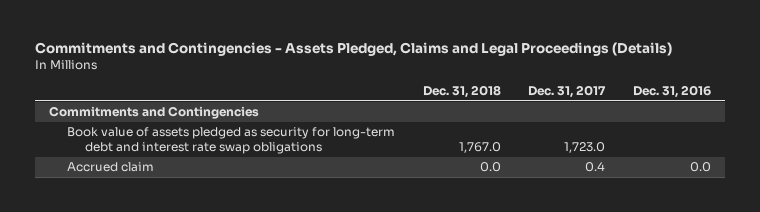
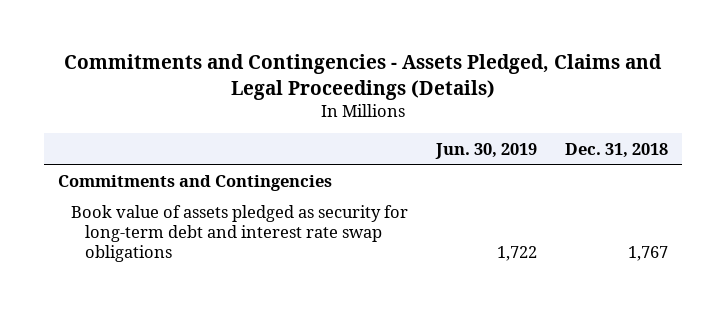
- | Dec. 31, 2018 | Dec. 31, 2017 | Dec. 31, 2016
+ | Jun. 30, 2019 | Dec. 31, 2018
- Book value of assets pledged as security for long-term debt and interest rate swap obligations | 1,767.0 | 1,723.0 |
- Accrued claim | 0.0 | 0.4 | 0.0
+ Book value of assets pledged as security for long-term debt and interest rate swap obligations | 1,722 | 1,767

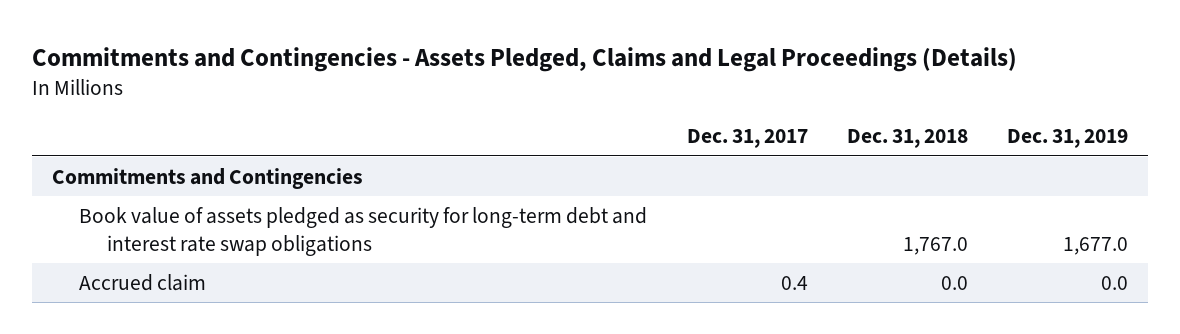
- | Jun. 30, 2019 | Dec. 31, 2018
+ | Dec. 31, 2017 | Dec. 31, 2018 | Dec. 31, 2019
- Book value of assets pledged as security for long-term debt and interest rate swap obligations | 1,722 | 1,767
+ Book value of assets pledged as security for long-term debt and interest rate swap obligations | | 1,767.0 | 1,677.0
+ Accrued claim | 0.4 | 0.0 | 0.0

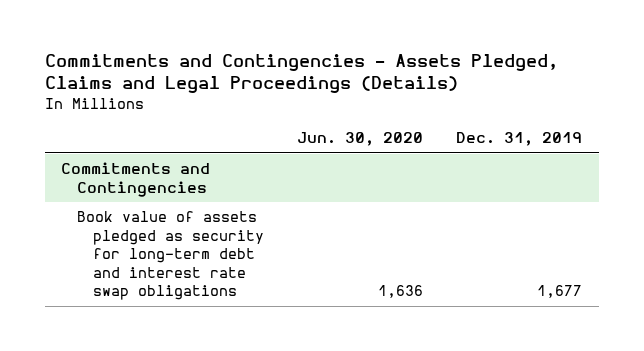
- | Dec. 31, 2017 | Dec. 31, 2018 | Dec. 31, 2019
+ | Jun. 30, 2020 | Dec. 31, 2019
- Book value of assets pledged as security for long-term debt and interest rate swap obligations | | 1,767.0 | 1,677.0
- Accrued claim | 0.4 | 0.0 | 0.0
+ Book value of assets pledged as security for long-term debt and interest rate swap obligations | 1,636 | 1,677

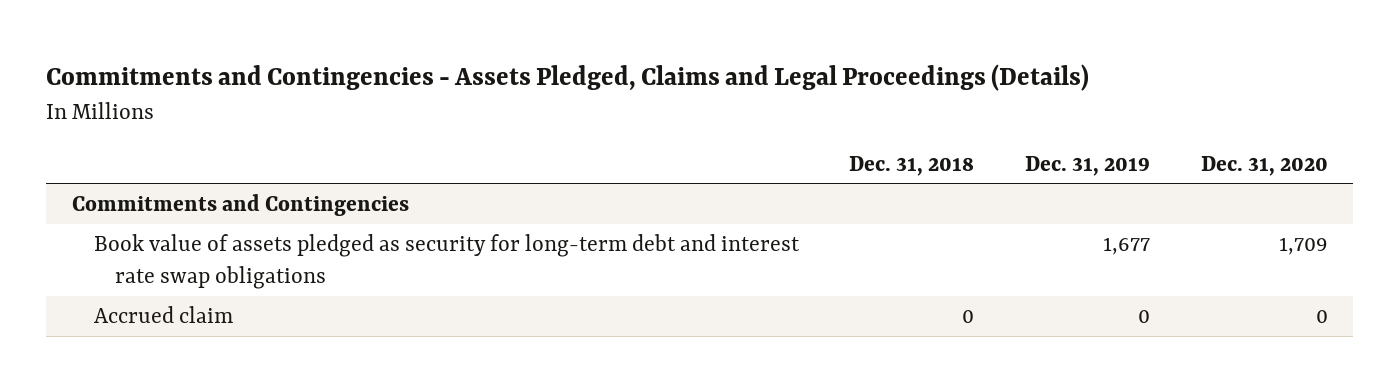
- | Jun. 30, 2020 | Dec. 31, 2019
+ | Dec. 31, 2018 | Dec. 31, 2019 | Dec. 31, 2020
+ Accrued claim | 0 | 0 | 0

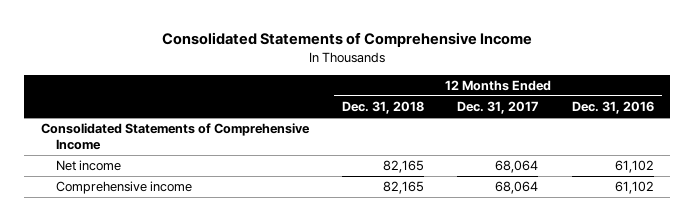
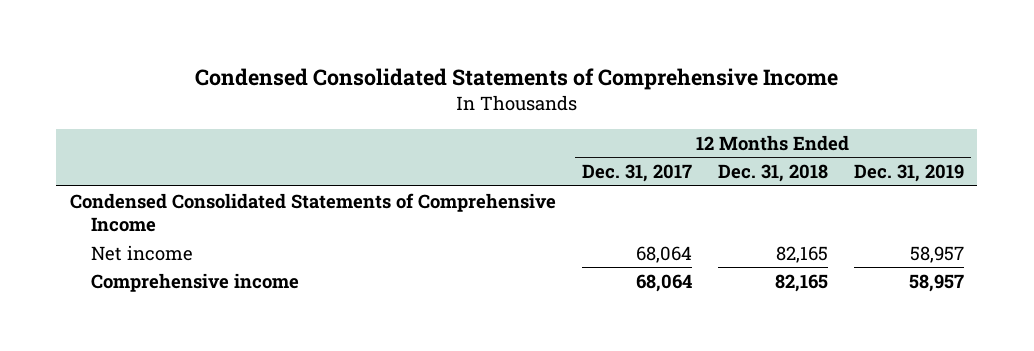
- Consolidated Statements of Comprehensive Income
+ Condensed Consolidated Statements of Comprehensive Income
- | 12 Months Ended Dec. 31, 2018 | 12 Months Ended Dec. 31, 2017 | 12 Months Ended Dec. 31, 2016
+ | 12 Months Ended Dec. 31, 2017 | 12 Months Ended Dec. 31, 2018 | 12 Months Ended Dec. 31, 2019
- Consolidated Statements of Comprehensive Income
+ Condensed Consolidated Statements of Comprehensive Income

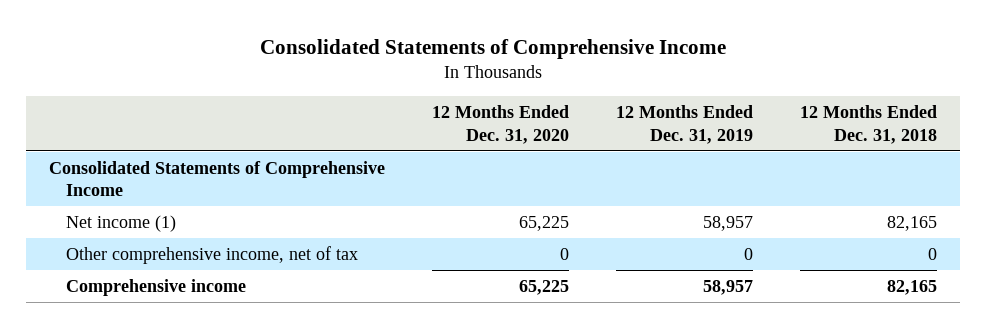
- Condensed Consolidated Statements of Comprehensive Income
+ Consolidated Statements of Comprehensive Income
- | 12 Months Ended Dec. 31, 2017 | 12 Months Ended Dec. 31, 2018 | 12 Months Ended Dec. 31, 2019
+ | 12 Months Ended Dec. 31, 2020 | 12 Months Ended Dec. 31, 2019 | 12 Months Ended Dec. 31, 2018
- Condensed Consolidated Statements of Comprehensive Income
- Net income | 68,064 | 82,165 | 58,957
+ Consolidated Statements of Comprehensive Income
+ Net income (1) | 65,225 | 58,957 | 82,165
+ Other comprehensive income, net of tax | 0 | 0 | 0

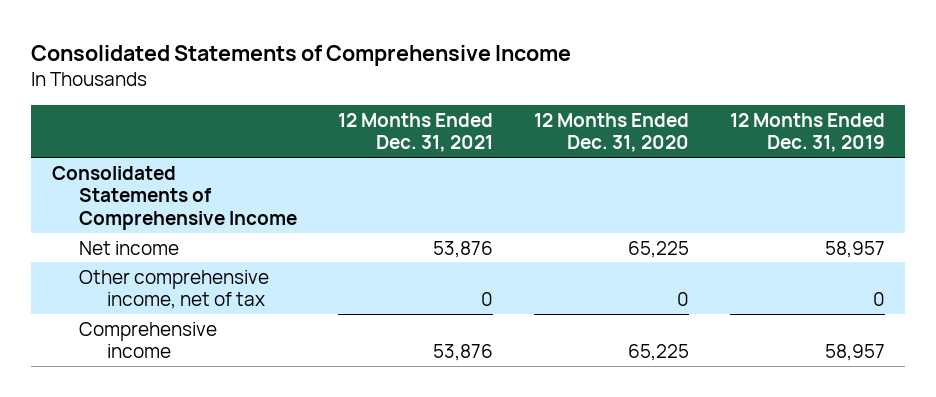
- | 12 Months Ended Dec. 31, 2020 | 12 Months Ended Dec. 31, 2019 | 12 Months Ended Dec. 31, 2018
+ | 12 Months Ended Dec. 31, 2021 | 12 Months Ended Dec. 31, 2020 | 12 Months Ended Dec. 31, 2019
- Net income (1) | 65,225 | 58,957 | 82,165
+ Net income | 53,876 | 65,225 | 58,957

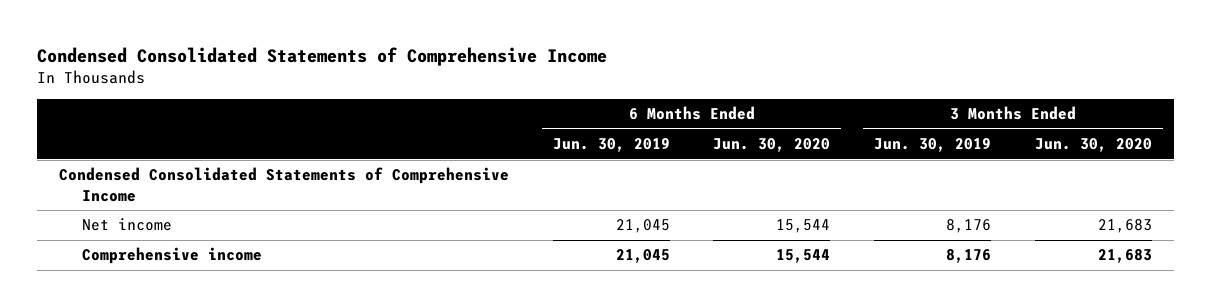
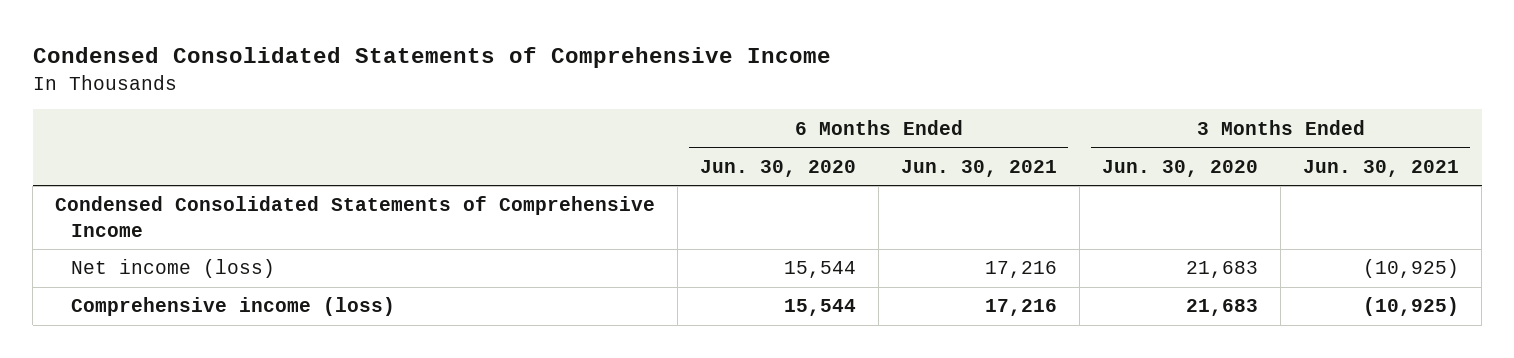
- | 6 Months Ended Jun. 30, 2019 | 6 Months Ended Jun. 30, 2020 | 3 Months Ended Jun. 30, 2019 | 3 Months Ended Jun. 30, 2020
+ | 6 Months Ended Jun. 30, 2020 | 6 Months Ended Jun. 30, 2021 | 3 Months Ended Jun. 30, 2020 | 3 Months Ended Jun. 30, 2021
- Net income | 21,045 | 15,544 | 8,176 | 21,683
- Comprehensive income | 21,045 | 15,544 | 8,176 | 21,683
+ Net income (loss) | 15,544 | 17,216 | 21,683 | (10,925)
+ Comprehensive income (loss) | 15,544 | 17,216 | 21,683 | (10,925)

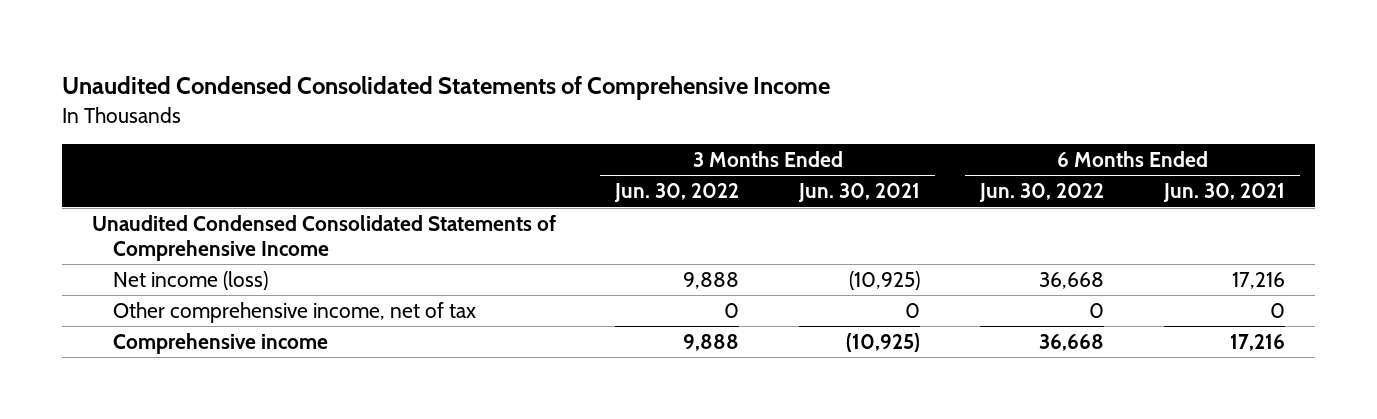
- Condensed Consolidated Statements of Comprehensive Income
+ Unaudited Condensed Consolidated Statements of Comprehensive Income
- | 6 Months Ended Jun. 30, 2020 | 6 Months Ended Jun. 30, 2021 | 3 Months Ended Jun. 30, 2020 | 3 Months Ended Jun. 30, 2021
+ | 3 Months Ended Jun. 30, 2022 | 3 Months Ended Jun. 30, 2021 | 6 Months Ended Jun. 30, 2022 | 6 Months Ended Jun. 30, 2021
- Condensed Consolidated Statements of Comprehensive Income
+ Unaudited Condensed Consolidated Statements of Comprehensive Income
- Comprehensive income (loss) | 15,544 | 17,216 | 21,683 | (10,925)
+ Other comprehensive income, net of tax | 0 | 0 | 0 | 0
+ Comprehensive income | 9,888 | (10,925) | 36,668 | 17,216

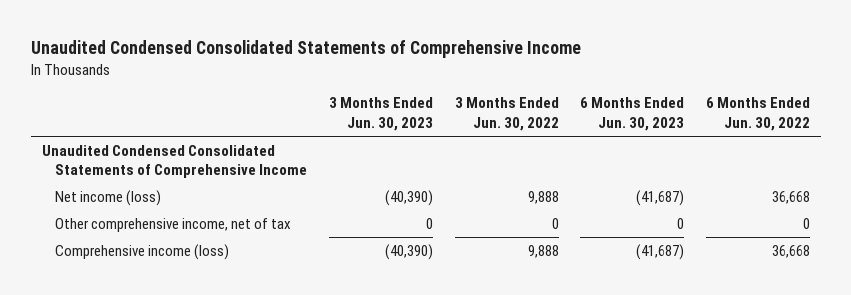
- | 3 Months Ended Jun. 30, 2022 | 3 Months Ended Jun. 30, 2021 | 6 Months Ended Jun. 30, 2022 | 6 Months Ended Jun. 30, 2021
+ | 3 Months Ended Jun. 30, 2023 | 3 Months Ended Jun. 30, 2022 | 6 Months Ended Jun. 30, 2023 | 6 Months Ended Jun. 30, 2022
- Comprehensive income | 9,888 | (10,925) | 36,668 | 17,216
+ Comprehensive income (loss) | (40,390) | 9,888 | (41,687) | 36,668

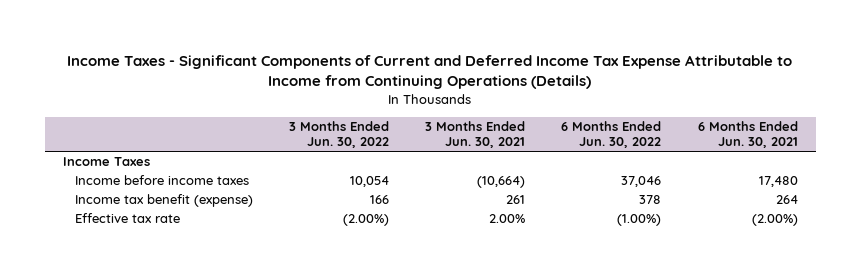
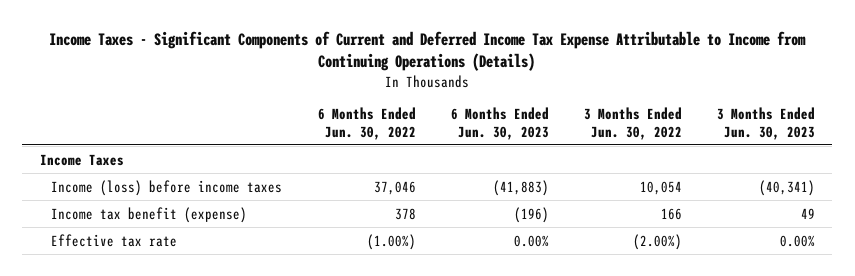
- | 3 Months Ended Jun. 30, 2022 | 3 Months Ended Jun. 30, 2021 | 6 Months Ended Jun. 30, 2022 | 6 Months Ended Jun. 30, 2021
+ | 6 Months Ended Jun. 30, 2022 | 6 Months Ended Jun. 30, 2023 | 3 Months Ended Jun. 30, 2022 | 3 Months Ended Jun. 30, 2023
- Income before income taxes | 10,054 | (10,664) | 37,046 | 17,480
+ Income (loss) before income taxes | 37,046 | (41,883) | 10,054 | (40,341)

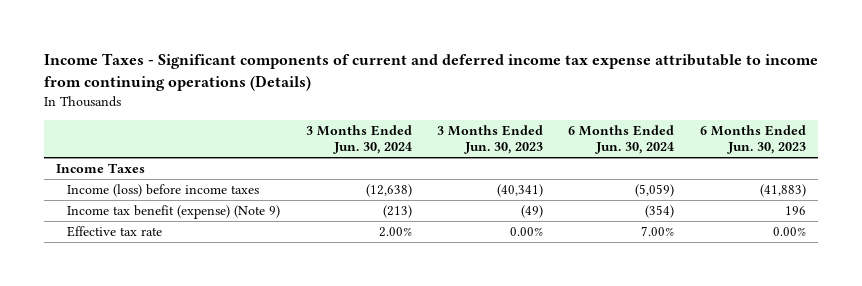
- Income Taxes - Significant Components of Current and Deferred Income Tax Expense Attributable to Income from Continuing Operations (Details)
+ Income Taxes - Significant components of current and deferred income tax expense attributable to income from continuing operations (Details)
- | 6 Months Ended Jun. 30, 2022 | 6 Months Ended Jun. 30, 2023 | 3 Months Ended Jun. 30, 2022 | 3 Months Ended Jun. 30, 2023
+ | 3 Months Ended Jun. 30, 2024 | 3 Months Ended Jun. 30, 2023 | 6 Months Ended Jun. 30, 2024 | 6 Months Ended Jun. 30, 2023
- Income tax benefit (expense) | 378 | (196) | 166 | 49
+ Income tax benefit (expense) (Note 9) | (213) | (49) | (354) | 196

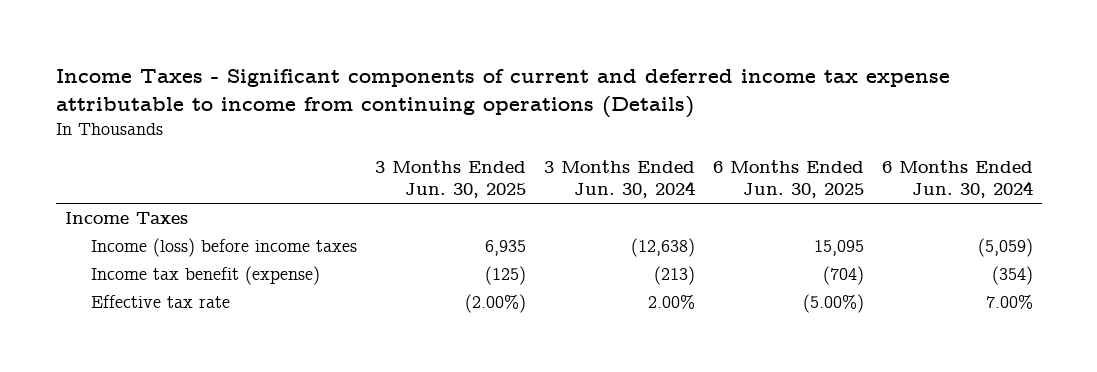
- | 3 Months Ended Jun. 30, 2024 | 3 Months Ended Jun. 30, 2023 | 6 Months Ended Jun. 30, 2024 | 6 Months Ended Jun. 30, 2023
+ | 3 Months Ended Jun. 30, 2025 | 3 Months Ended Jun. 30, 2024 | 6 Months Ended Jun. 30, 2025 | 6 Months Ended Jun. 30, 2024
- Income tax benefit (expense) (Note 9) | (213) | (49) | (354) | 196
+ Income tax benefit (expense) | (125) | (213) | (704) | (354)

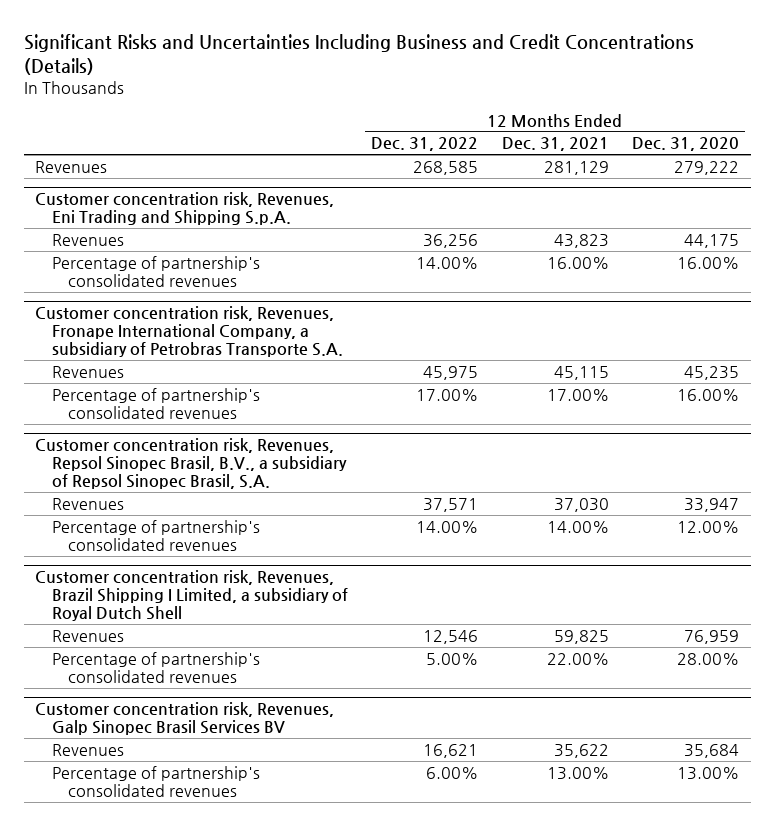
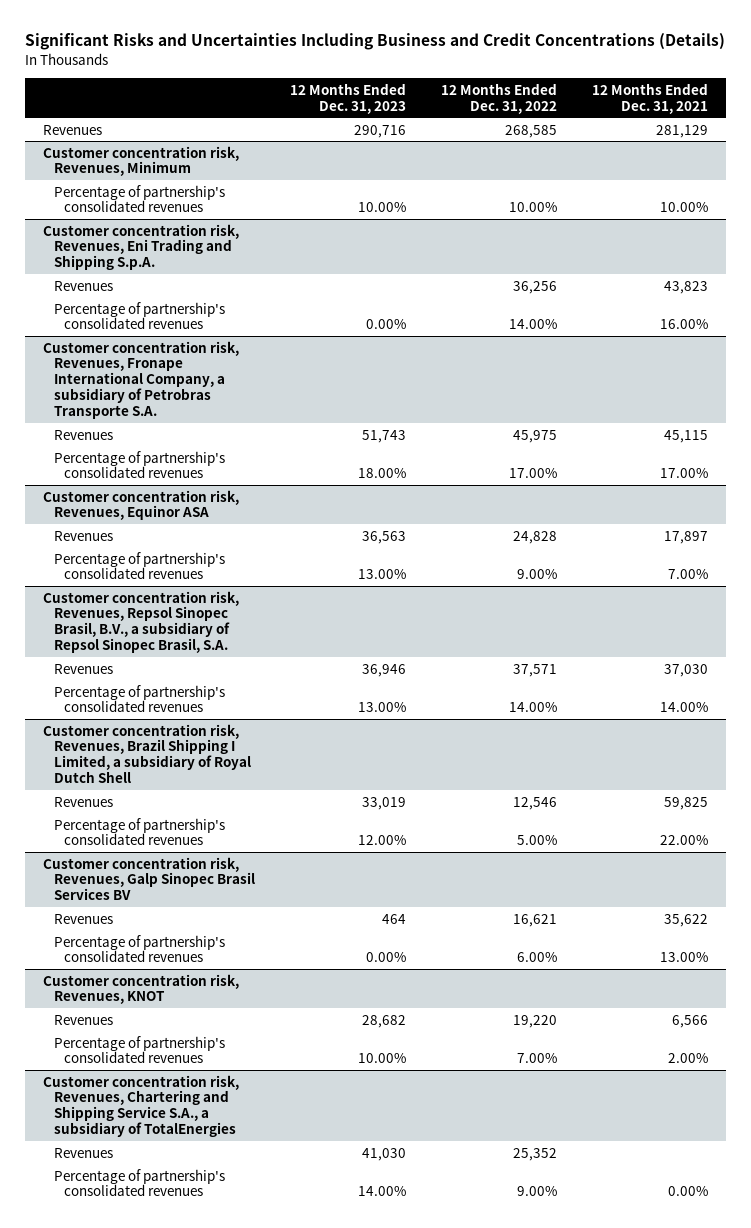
- | 12 Months Ended Dec. 31, 2022 | 12 Months Ended Dec. 31, 2021 | 12 Months Ended Dec. 31, 2020
+ | 12 Months Ended Dec. 31, 2023 | 12 Months Ended Dec. 31, 2022 | 12 Months Ended Dec. 31, 2021
+ Customer concentration risk, Revenues, Minimum
+ Percentage of partnership's consolidated revenues | 10.00% | 10.00% | 10.00%
+ Customer concentration risk, Revenues, Equinor ASA
+ Revenues | 36,563 | 24,828 | 17,897
+ Percentage of partnership's consolidated revenues | 13.00% | 9.00% | 7.00%
+ Customer concentration risk, Revenues, KNOT
+ Revenues | 28,682 | 19,220 | 6,566
+ Percentage of partnership's consolidated revenues | 10.00% | 7.00% | 2.00%
+ Customer concentration risk, Revenues, Chartering and Shipping Service S.A., a subsidiary of TotalEnergies
+ Revenues | 41,030 | 25,352 |
+ Percentage of partnership's consolidated revenues | 14.00% | 9.00% | 0.00%

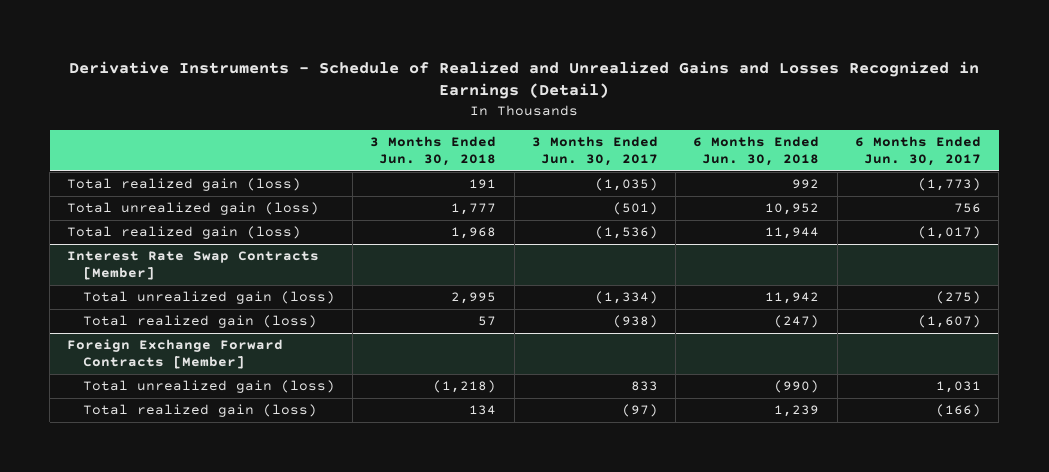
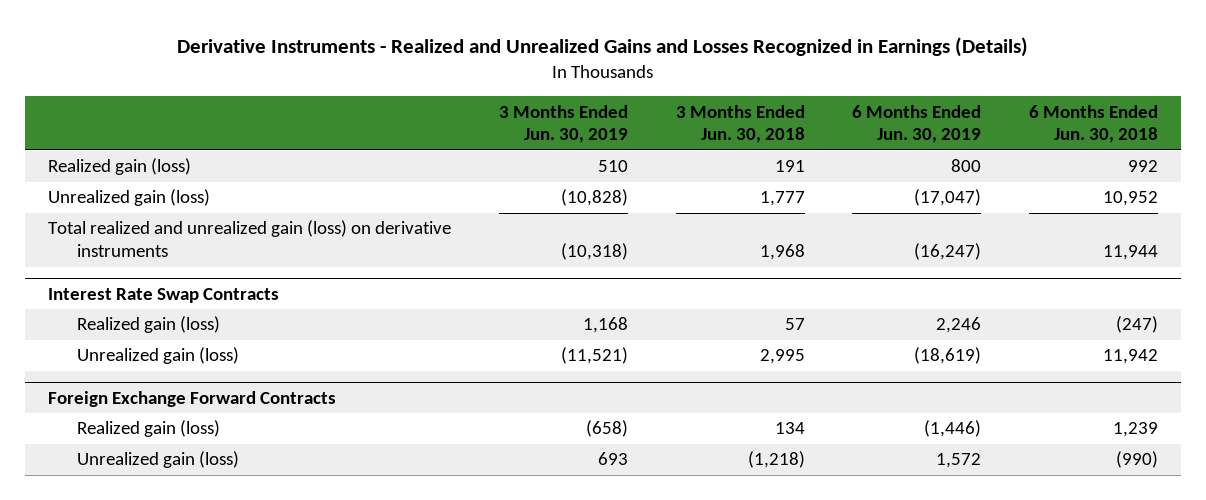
- Derivative Instruments - Schedule of Realized and Unrealized Gains and Losses Recognized in Earnings (Detail)
+ Derivative Instruments - Realized and Unrealized Gains and Losses Recognized in Earnings (Details)
- | 3 Months Ended Jun. 30, 2018 | 3 Months Ended Jun. 30, 2017 | 6 Months Ended Jun. 30, 2018 | 6 Months Ended Jun. 30, 2017
+ | 3 Months Ended Jun. 30, 2019 | 3 Months Ended Jun. 30, 2018 | 6 Months Ended Jun. 30, 2019 | 6 Months Ended Jun. 30, 2018
- Total realized gain (loss) | 191 | (1,035) | 992 | (1,773)
- Total unrealized gain (loss) | 1,777 | (501) | 10,952 | 756
- Total realized gain (loss) | 1,968 | (1,536) | 11,944 | (1,017)
- Interest Rate Swap Contracts [Member]
- Total unrealized gain (loss) | 2,995 | (1,334) | 11,942 | (275)
- Total realized gain (loss) | 57 | (938) | (247) | (1,607)
- Foreign Exchange Forward Contracts [Member]
- Total unrealized gain (loss) | (1,218) | 833 | (990) | 1,031
- Total realized gain (loss) | 134 | (97) | 1,239 | (166)
+ Realized gain (loss) | 510 | 191 | 800 | 992
+ Unrealized gain (loss) | (10,828) | 1,777 | (17,047) | 10,952
+ Total realized and unrealized gain (loss) on derivative instruments | (10,318) | 1,968 | (16,247) | 11,944
+ Interest Rate Swap Contracts
+ Realized gain (loss) | 1,168 | 57 | 2,246 | (247)
+ Unrealized gain (loss) | (11,521) | 2,995 | (18,619) | 11,942
+ Foreign Exchange Forward Contracts
+ Realized gain (loss) | (658) | 134 | (1,446) | 1,239
+ Unrealized gain (loss) | 693 | (1,218) | 1,572 | (990)

